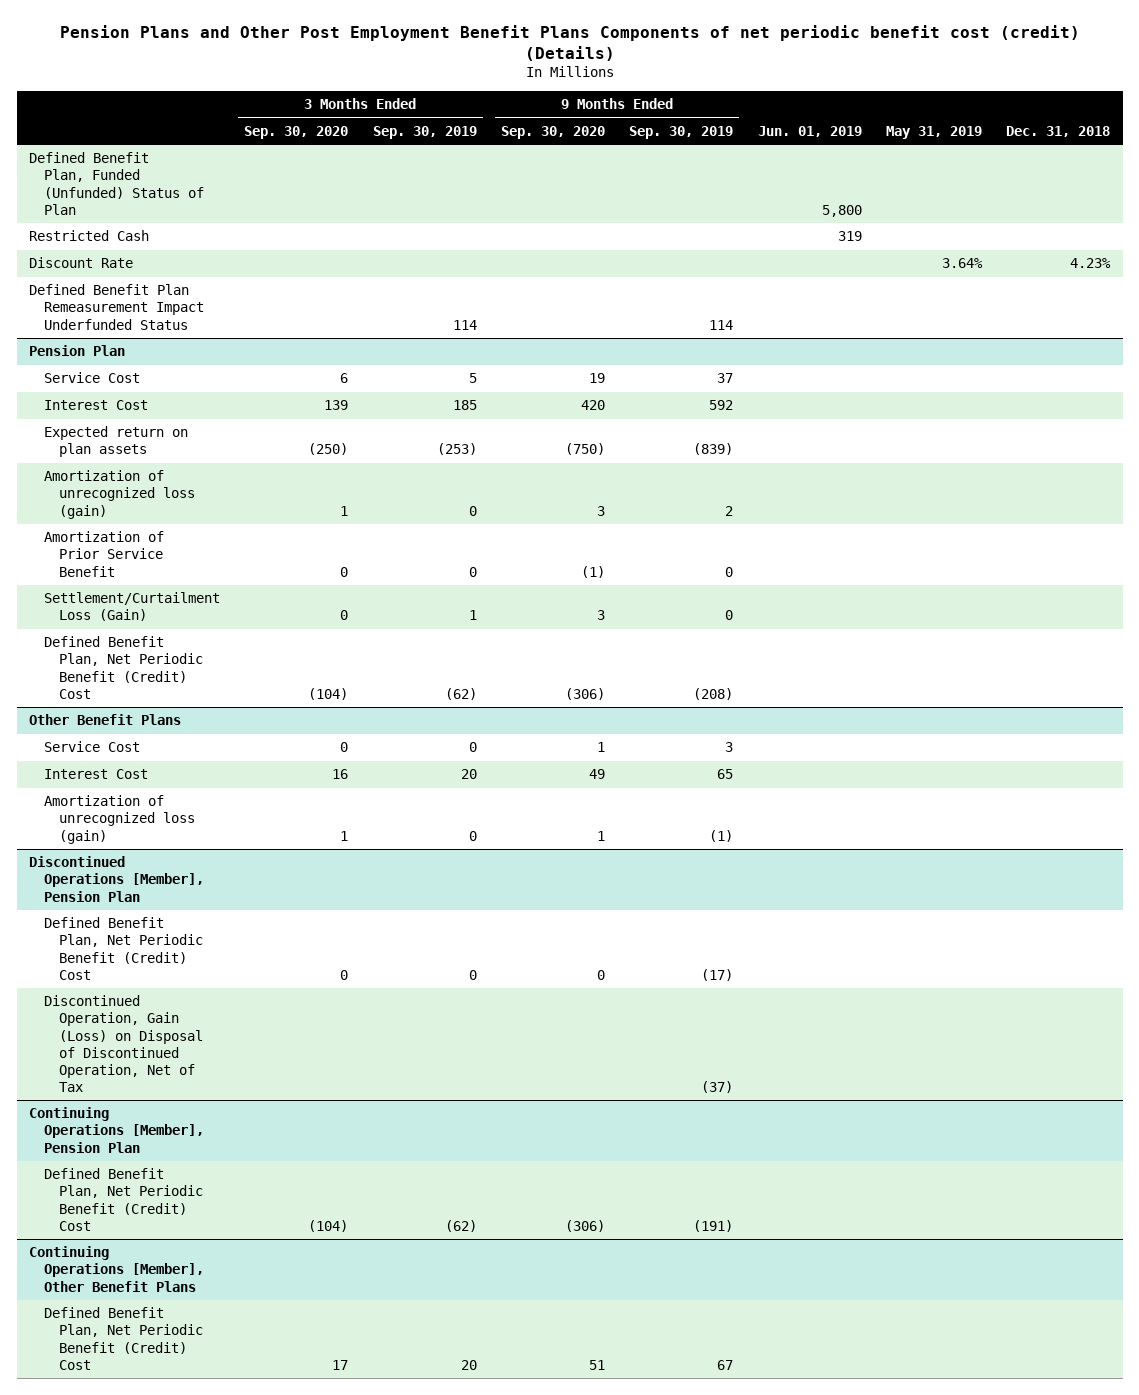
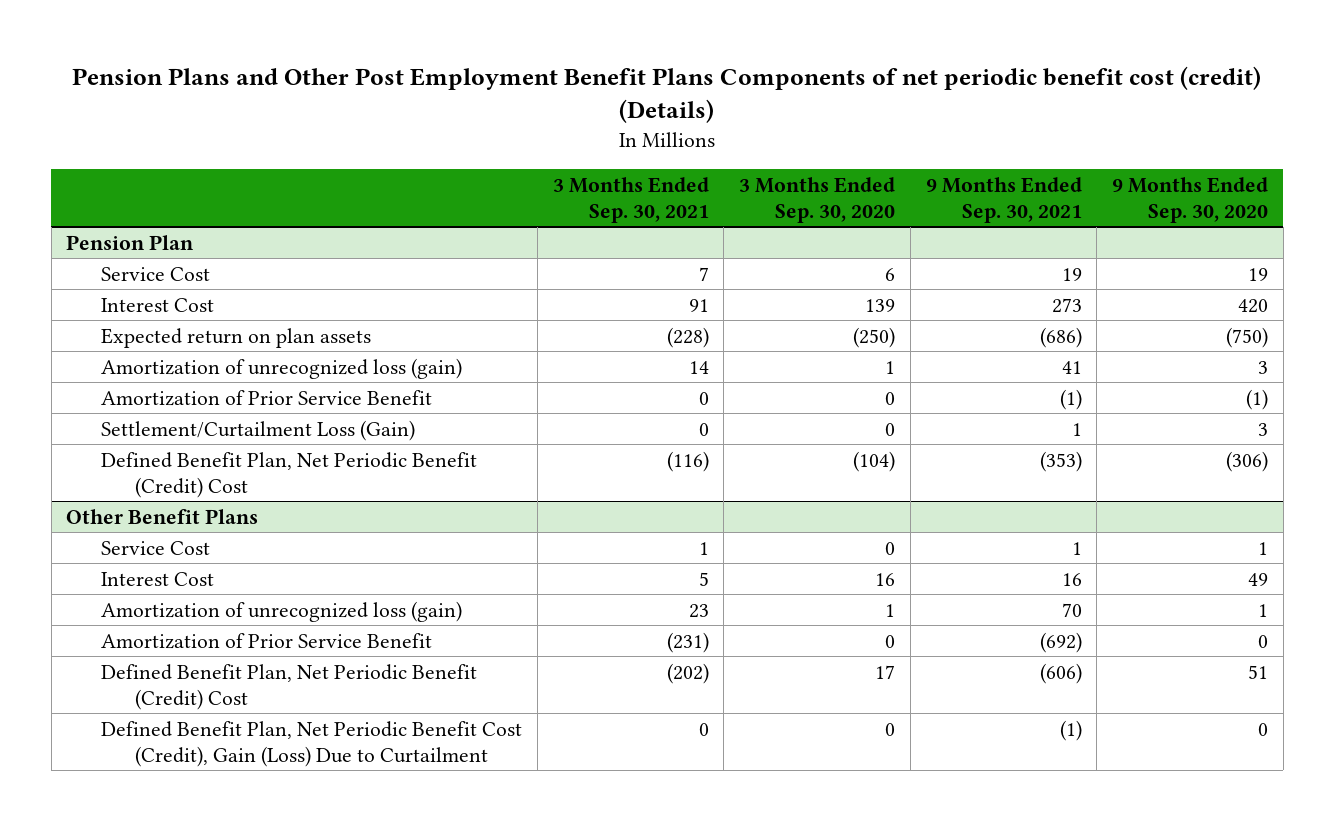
- | 3 Months Ended Sep. 30, 2020 | 3 Months Ended Sep. 30, 2019 | 9 Months Ended Sep. 30, 2020 | 9 Months Ended Sep. 30, 2019 | Jun. 01, 2019 | May 31, 2019 | Dec. 31, 2018
+ | 3 Months Ended Sep. 30, 2021 | 3 Months Ended Sep. 30, 2020 | 9 Months Ended Sep. 30, 2021 | 9 Months Ended Sep. 30, 2020
- Defined Benefit Plan, Funded (Unfunded) Status of Plan | | | | | 5,800 | |
- Restricted Cash | | | | | 319 | |
- Discount Rate | | | | | | 3.64% | 4.23%
- Defined Benefit Plan Remeasurement Impact Underfunded Status | | 114 | | 114 | | |
- Discontinued Operations [Member], Pension Plan
- Defined Benefit Plan, Net Periodic Benefit (Credit) Cost | 0 | 0 | 0 | (17) | | |
- Discontinued Operation, Gain (Loss) on Disposal of Discontinued Operation, Net of Tax | | | | (37) | | |
- Continuing Operations [Member], Pension Plan
- Defined Benefit Plan, Net Periodic Benefit (Credit) Cost | (104) | (62) | (306) | (191) | | |
- Continuing Operations [Member], Other Benefit Plans
@ Other Benefit Plans
+ Amortization of Prior Service Benefit | (231) | 0 | (692) | 0
+ Defined Benefit Plan, Net Periodic Benefit Cost (Credit), Gain (Loss) Due to Curtailment | 0 | 0 | (1) | 0

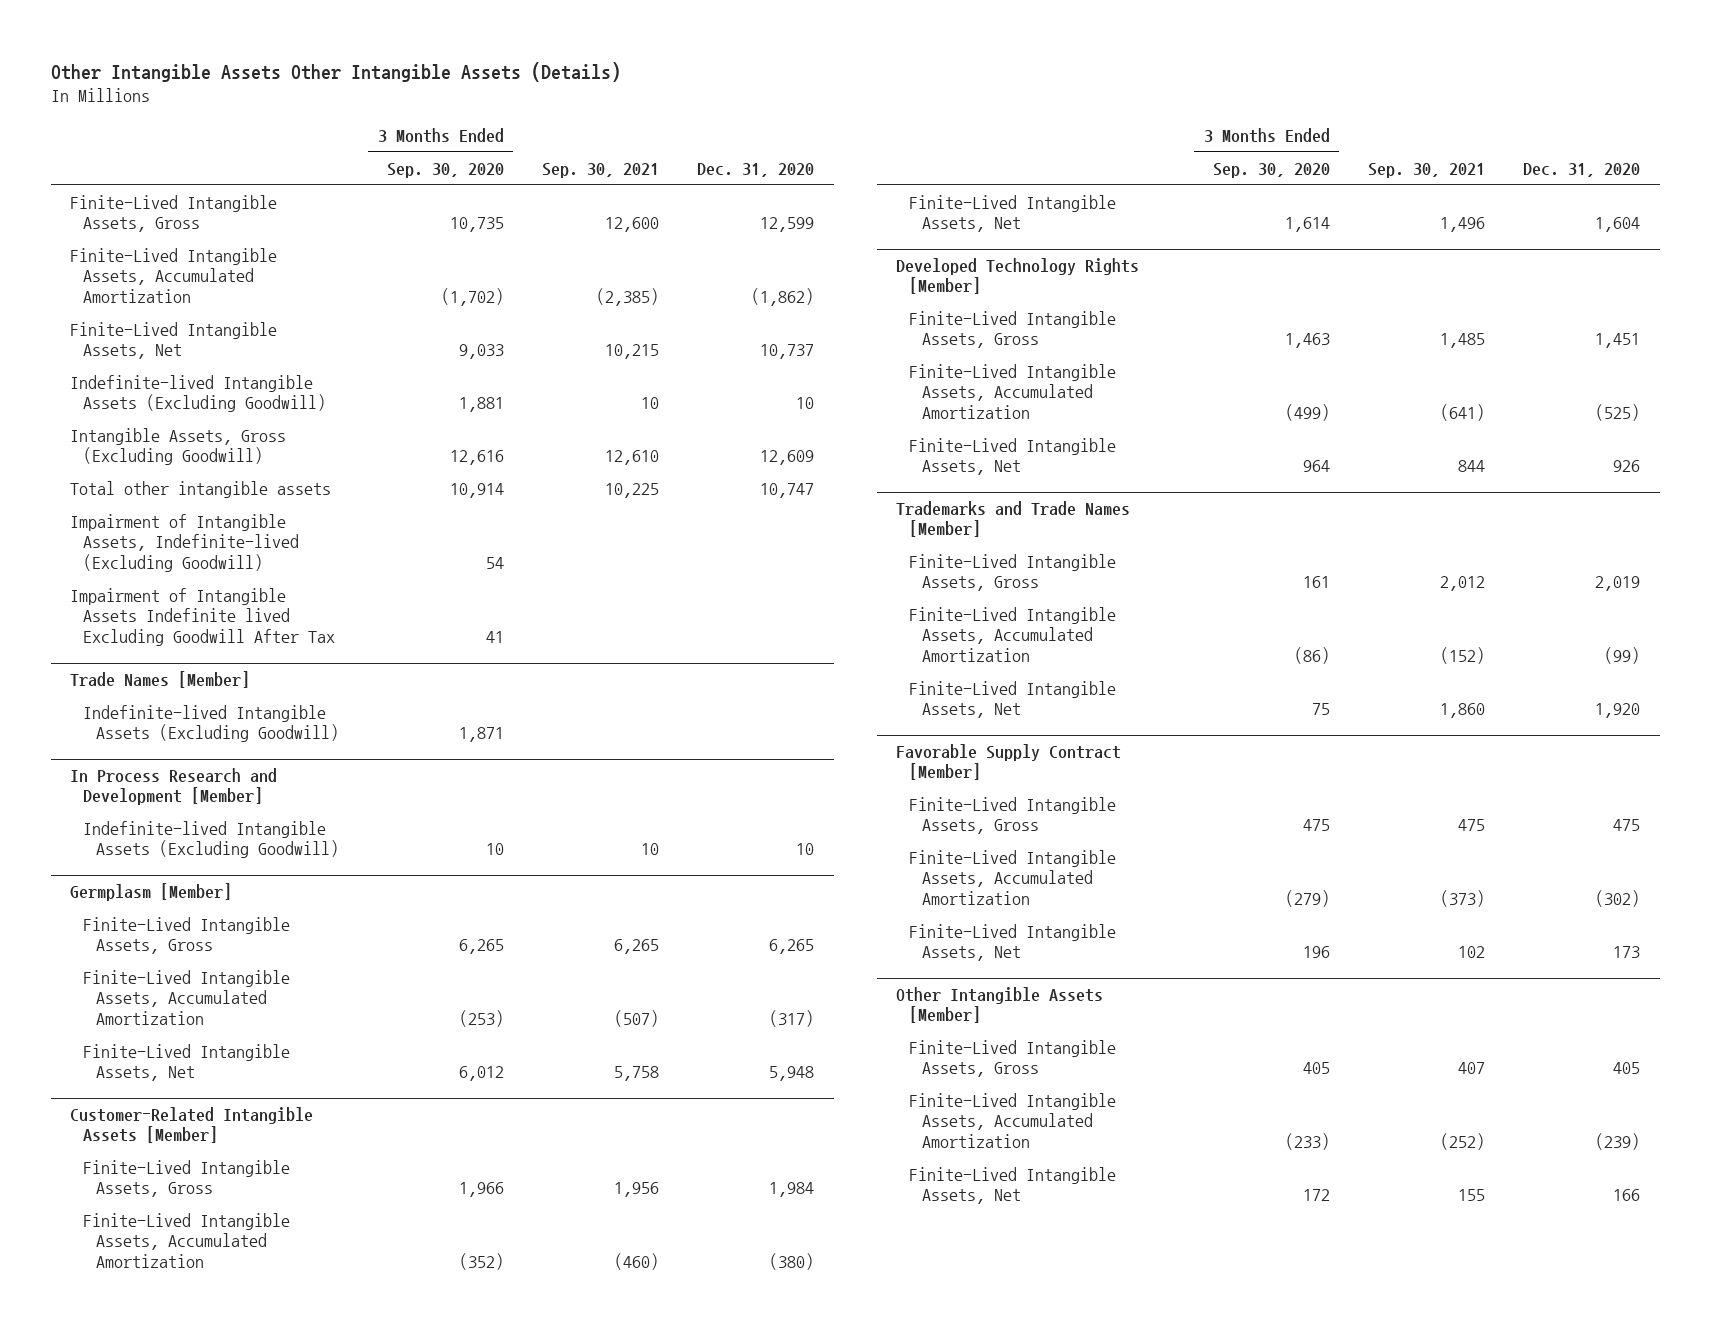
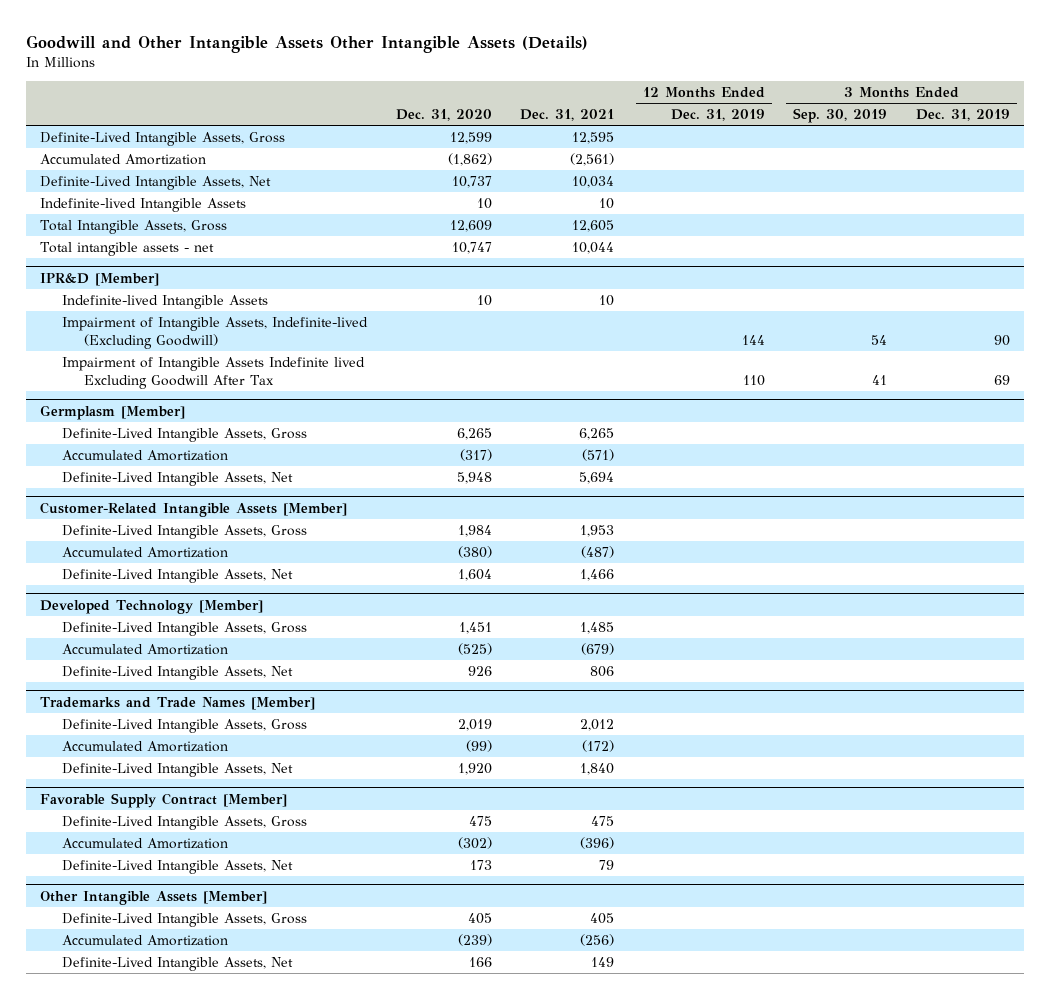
- Other Intangible Assets Other Intangible Assets (Details)
+ Goodwill and Other Intangible Assets Other Intangible Assets (Details)
- | 3 Months Ended Sep. 30, 2020 | Sep. 30, 2021 | Dec. 31, 2020
+ | Dec. 31, 2020 | Dec. 31, 2021 | 12 Months Ended Dec. 31, 2019 | 3 Months Ended Sep. 30, 2019 | 3 Months Ended Dec. 31, 2019
- Finite-Lived Intangible Assets, Gross | 10,735 | 12,600 | 12,599
- Finite-Lived Intangible Assets, Accumulated Amortization | (1,702) | (2,385) | (1,862)
- Finite-Lived Intangible Assets, Net | 9,033 | 10,215 | 10,737
- Indefinite-lived Intangible Assets (Excluding Goodwill) | 1,881 | 10 | 10
- Intangible Assets, Gross (Excluding Goodwill) | 12,616 | 12,610 | 12,609
- Total other intangible assets | 10,914 | 10,225 | 10,747
+ Definite-Lived Intangible Assets, Gross | 12,599 | 12,595 | | |
+ Accumulated Amortization | (1,862) | (2,561) | | |
+ Definite-Lived Intangible Assets, Net | 10,737 | 10,034 | | |
+ Indefinite-lived Intangible Assets | 10 | 10 | | |
+ Total Intangible Assets, Gross | 12,609 | 12,605 | | |
+ Total intangible assets - net | 10,747 | 10,044 | | |
+ IPR&D [Member]
+ Indefinite-lived Intangible Assets | 10 | 10 | | |
- Trade Names [Member]
- Indefinite-lived Intangible Assets (Excluding Goodwill) | 1,871 | |
- In Process Research and Development [Member]
- Indefinite-lived Intangible Assets (Excluding Goodwill) | 10 | 10 | 10
@ Germplasm [Member]
- Finite-Lived Intangible Assets, Gross | 6,265 | 6,265 | 6,265
- Finite-Lived Intangible Assets, Accumulated Amortization | (253) | (507) | (317)
- Finite-Lived Intangible Assets, Net | 6,012 | 5,758 | 5,948
+ Definite-Lived Intangible Assets, Gross | 6,265 | 6,265 | | |
+ Accumulated Amortization | (317) | (571) | | |
+ Definite-Lived Intangible Assets, Net | 5,948 | 5,694 | | |
@ Customer-Related Intangible Assets [Member]
- Finite-Lived Intangible Assets, Gross | 1,966 | 1,956 | 1,984
- Finite-Lived Intangible Assets, Accumulated Amortization | (352) | (460) | (380)
- Finite-Lived Intangible Assets, Net | 1,614 | 1,496 | 1,604
- Developed Technology Rights [Member]
- Finite-Lived Intangible Assets, Gross | 1,463 | 1,485 | 1,451
- Finite-Lived Intangible Assets, Accumulated Amortization | (499) | (641) | (525)
- Finite-Lived Intangible Assets, Net | 964 | 844 | 926
@ Customer-Related Intangible Assets [Member]
+ Definite-Lived Intangible Assets, Gross | 1,984 | 1,953 | | |
+ Accumulated Amortization | (380) | (487) | | |
+ Definite-Lived Intangible Assets, Net | 1,604 | 1,466 | | |
+ Developed Technology [Member]
+ Definite-Lived Intangible Assets, Gross | 1,451 | 1,485 | | |
+ Accumulated Amortization | (525) | (679) | | |
+ Definite-Lived Intangible Assets, Net | 926 | 806 | | |
@ Trademarks and Trade Names [Member]
- Finite-Lived Intangible Assets, Gross | 161 | 2,012 | 2,019
- Finite-Lived Intangible Assets, Accumulated Amortization | (86) | (152) | (99)
- Finite-Lived Intangible Assets, Net | 75 | 1,860 | 1,920
+ Definite-Lived Intangible Assets, Gross | 2,019 | 2,012 | | |
+ Accumulated Amortization | (99) | (172) | | |
+ Definite-Lived Intangible Assets, Net | 1,920 | 1,840 | | |
@ Favorable Supply Contract [Member]
- Finite-Lived Intangible Assets, Gross | 475 | 475 | 475
- Finite-Lived Intangible Assets, Accumulated Amortization | (279) | (373) | (302)
- Finite-Lived Intangible Assets, Net | 196 | 102 | 173
+ Definite-Lived Intangible Assets, Gross | 475 | 475 | | |
+ Accumulated Amortization | (302) | (396) | | |
+ Definite-Lived Intangible Assets, Net | 173 | 79 | | |
@ Other Intangible Assets [Member]
- Finite-Lived Intangible Assets, Gross | 405 | 407 | 405
- Finite-Lived Intangible Assets, Accumulated Amortization | (233) | (252) | (239)
- Finite-Lived Intangible Assets, Net | 172 | 155 | 166
+ Definite-Lived Intangible Assets, Gross | 405 | 405 | | |
+ Accumulated Amortization | (239) | (256) | | |
+ Definite-Lived Intangible Assets, Net | 166 | 149 | | |

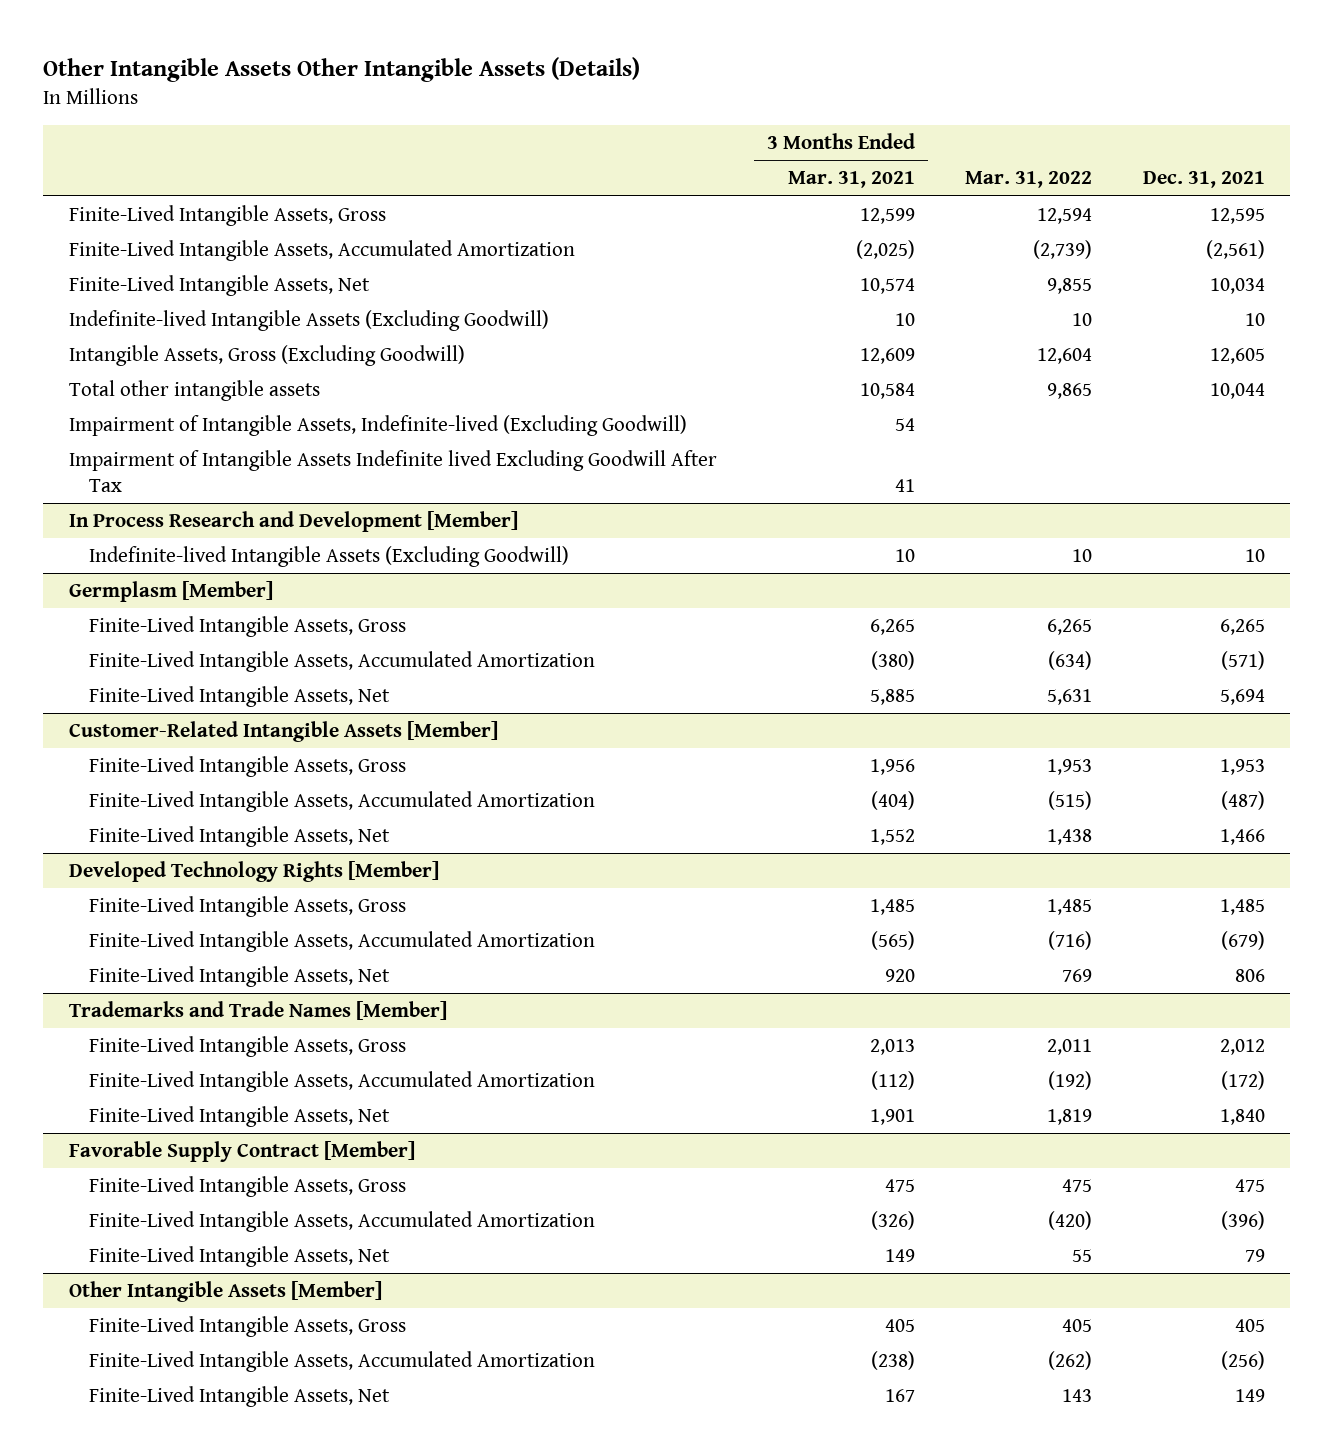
- Goodwill and Other Intangible Assets Other Intangible Assets (Details)
+ Other Intangible Assets Other Intangible Assets (Details)
- | Dec. 31, 2020 | Dec. 31, 2021 | 12 Months Ended Dec. 31, 2019 | 3 Months Ended Sep. 30, 2019 | 3 Months Ended Dec. 31, 2019
+ | 3 Months Ended Mar. 31, 2021 | Mar. 31, 2022 | Dec. 31, 2021
- Definite-Lived Intangible Assets, Gross | 12,599 | 12,595 | | |
- Accumulated Amortization | (1,862) | (2,561) | | |
- Definite-Lived Intangible Assets, Net | 10,737 | 10,034 | | |
- Indefinite-lived Intangible Assets | 10 | 10 | | |
- Total Intangible Assets, Gross | 12,609 | 12,605 | | |
- Total intangible assets - net | 10,747 | 10,044 | | |
- IPR&D [Member]
- Indefinite-lived Intangible Assets | 10 | 10 | | |
+ Finite-Lived Intangible Assets, Gross | 12,599 | 12,594 | 12,595
+ Finite-Lived Intangible Assets, Accumulated Amortization | (2,025) | (2,739) | (2,561)
+ Finite-Lived Intangible Assets, Net | 10,574 | 9,855 | 10,034
+ Indefinite-lived Intangible Assets (Excluding Goodwill) | 10 | 10 | 10
+ Intangible Assets, Gross (Excluding Goodwill) | 12,609 | 12,604 | 12,605
+ Total other intangible assets | 10,584 | 9,865 | 10,044
+ In Process Research and Development [Member]
+ Indefinite-lived Intangible Assets (Excluding Goodwill) | 10 | 10 | 10
@ Germplasm [Member]
- Definite-Lived Intangible Assets, Gross | 6,265 | 6,265 | | |
- Accumulated Amortization | (317) | (571) | | |
- Definite-Lived Intangible Assets, Net | 5,948 | 5,694 | | |
+ Finite-Lived Intangible Assets, Gross | 6,265 | 6,265 | 6,265
+ Finite-Lived Intangible Assets, Accumulated Amortization | (380) | (634) | (571)
+ Finite-Lived Intangible Assets, Net | 5,885 | 5,631 | 5,694
@ Customer-Related Intangible Assets [Member]
- Definite-Lived Intangible Assets, Gross | 1,984 | 1,953 | | |
- Accumulated Amortization | (380) | (487) | | |
- Definite-Lived Intangible Assets, Net | 1,604 | 1,466 | | |
- Developed Technology [Member]
- Definite-Lived Intangible Assets, Gross | 1,451 | 1,485 | | |
- Accumulated Amortization | (525) | (679) | | |
- Definite-Lived Intangible Assets, Net | 926 | 806 | | |
@ Customer-Related Intangible Assets [Member]
+ Finite-Lived Intangible Assets, Gross | 1,956 | 1,953 | 1,953
+ Finite-Lived Intangible Assets, Accumulated Amortization | (404) | (515) | (487)
+ Finite-Lived Intangible Assets, Net | 1,552 | 1,438 | 1,466
+ Developed Technology Rights [Member]
+ Finite-Lived Intangible Assets, Gross | 1,485 | 1,485 | 1,485
+ Finite-Lived Intangible Assets, Accumulated Amortization | (565) | (716) | (679)
+ Finite-Lived Intangible Assets, Net | 920 | 769 | 806
@ Trademarks and Trade Names [Member]
- Definite-Lived Intangible Assets, Gross | 2,019 | 2,012 | | |
- Accumulated Amortization | (99) | (172) | | |
- Definite-Lived Intangible Assets, Net | 1,920 | 1,840 | | |
+ Finite-Lived Intangible Assets, Gross | 2,013 | 2,011 | 2,012
+ Finite-Lived Intangible Assets, Accumulated Amortization | (112) | (192) | (172)
+ Finite-Lived Intangible Assets, Net | 1,901 | 1,819 | 1,840
@ Favorable Supply Contract [Member]
- Definite-Lived Intangible Assets, Gross | 475 | 475 | | |
- Accumulated Amortization | (302) | (396) | | |
- Definite-Lived Intangible Assets, Net | 173 | 79 | | |
+ Finite-Lived Intangible Assets, Gross | 475 | 475 | 475
+ Finite-Lived Intangible Assets, Accumulated Amortization | (326) | (420) | (396)
+ Finite-Lived Intangible Assets, Net | 149 | 55 | 79
@ Other Intangible Assets [Member]
- Definite-Lived Intangible Assets, Gross | 405 | 405 | | |
- Accumulated Amortization | (239) | (256) | | |
- Definite-Lived Intangible Assets, Net | 166 | 149 | | |
+ Finite-Lived Intangible Assets, Gross | 405 | 405 | 405
+ Finite-Lived Intangible Assets, Accumulated Amortization | (238) | (262) | (256)
+ Finite-Lived Intangible Assets, Net | 167 | 143 | 149

